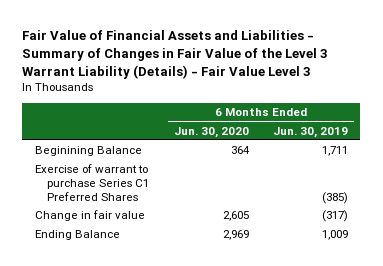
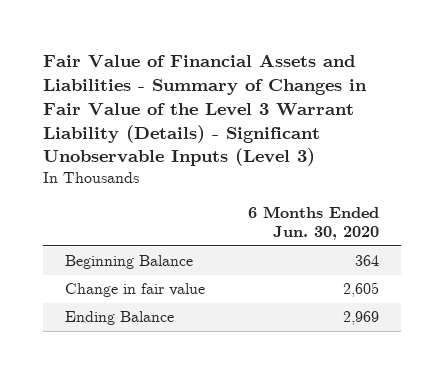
- Fair Value of Financial Assets and Liabilities - Summary of Changes in Fair Value of the Level 3 Warrant Liability (Details) - Fair Value Level 3
+ Fair Value of Financial Assets and Liabilities - Summary of Changes in Fair Value of the Level 3 Warrant Liability (Details) - Significant Unobservable Inputs (Level 3)
- | 6 Months Ended Jun. 30, 2020 | 6 Months Ended Jun. 30, 2019
+ | 6 Months Ended Jun. 30, 2020
- Beginining Balance | 364 | 1,711
- Exercise of warrant to purchase Series C1 Preferred Shares | | (385)
+ Beginning Balance | 364

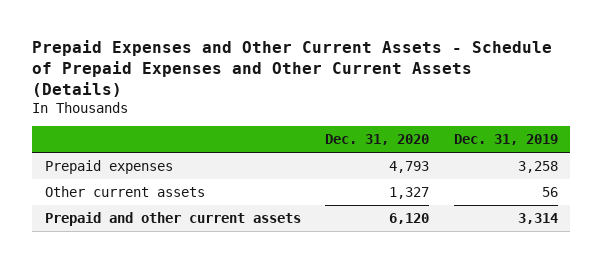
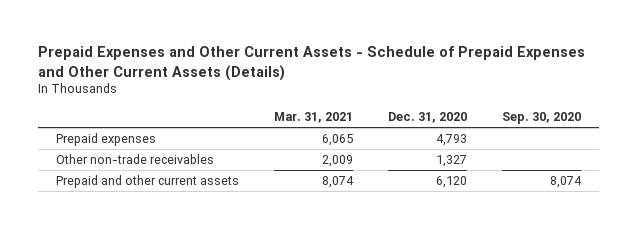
- | Dec. 31, 2020 | Dec. 31, 2019
+ | Mar. 31, 2021 | Dec. 31, 2020 | Sep. 30, 2020
- Other current assets | 1,327 | 56
+ Other non-trade receivables | 2,009 | 1,327 |

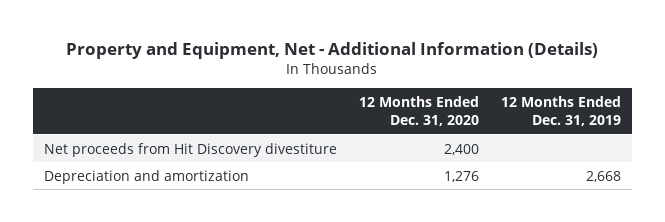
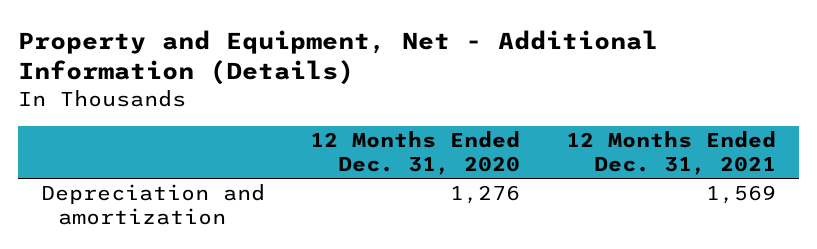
- | 12 Months Ended Dec. 31, 2020 | 12 Months Ended Dec. 31, 2019
+ | 12 Months Ended Dec. 31, 2020 | 12 Months Ended Dec. 31, 2021
- Net proceeds from Hit Discovery divestiture | 2,400 |

